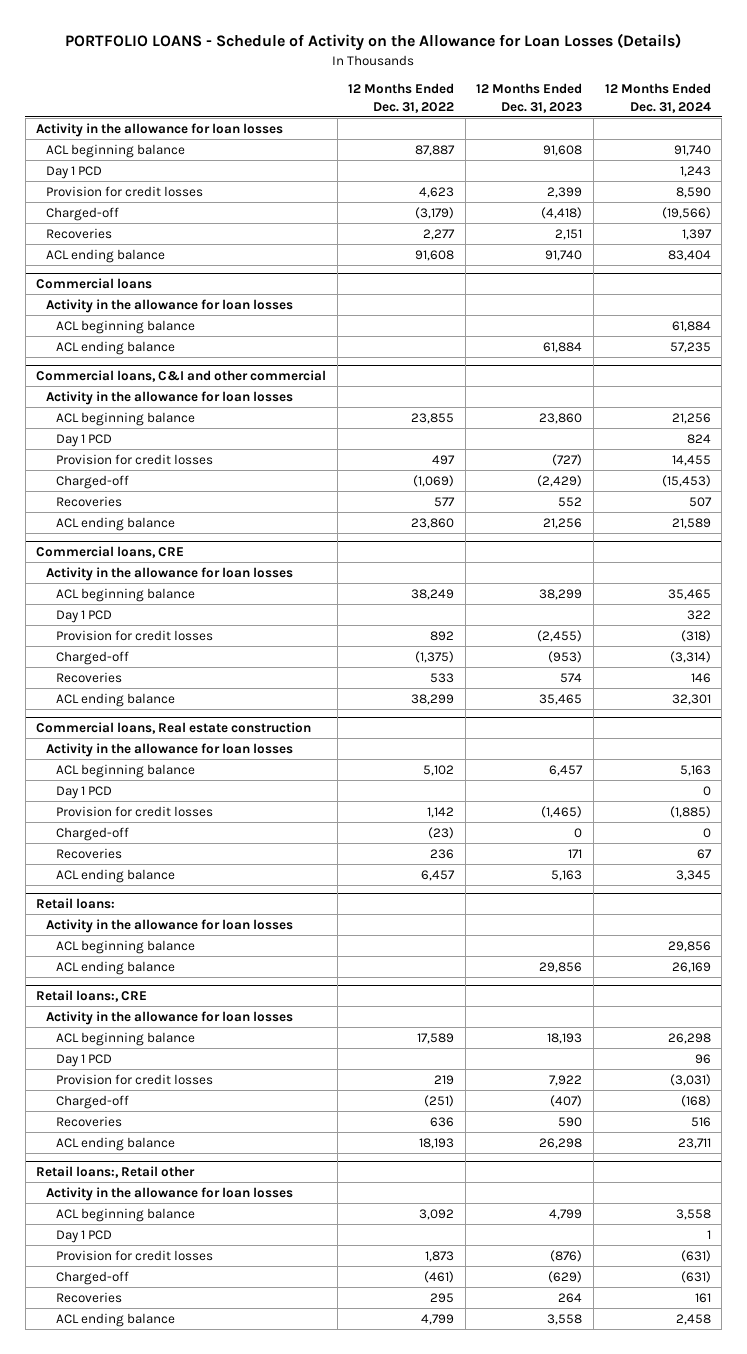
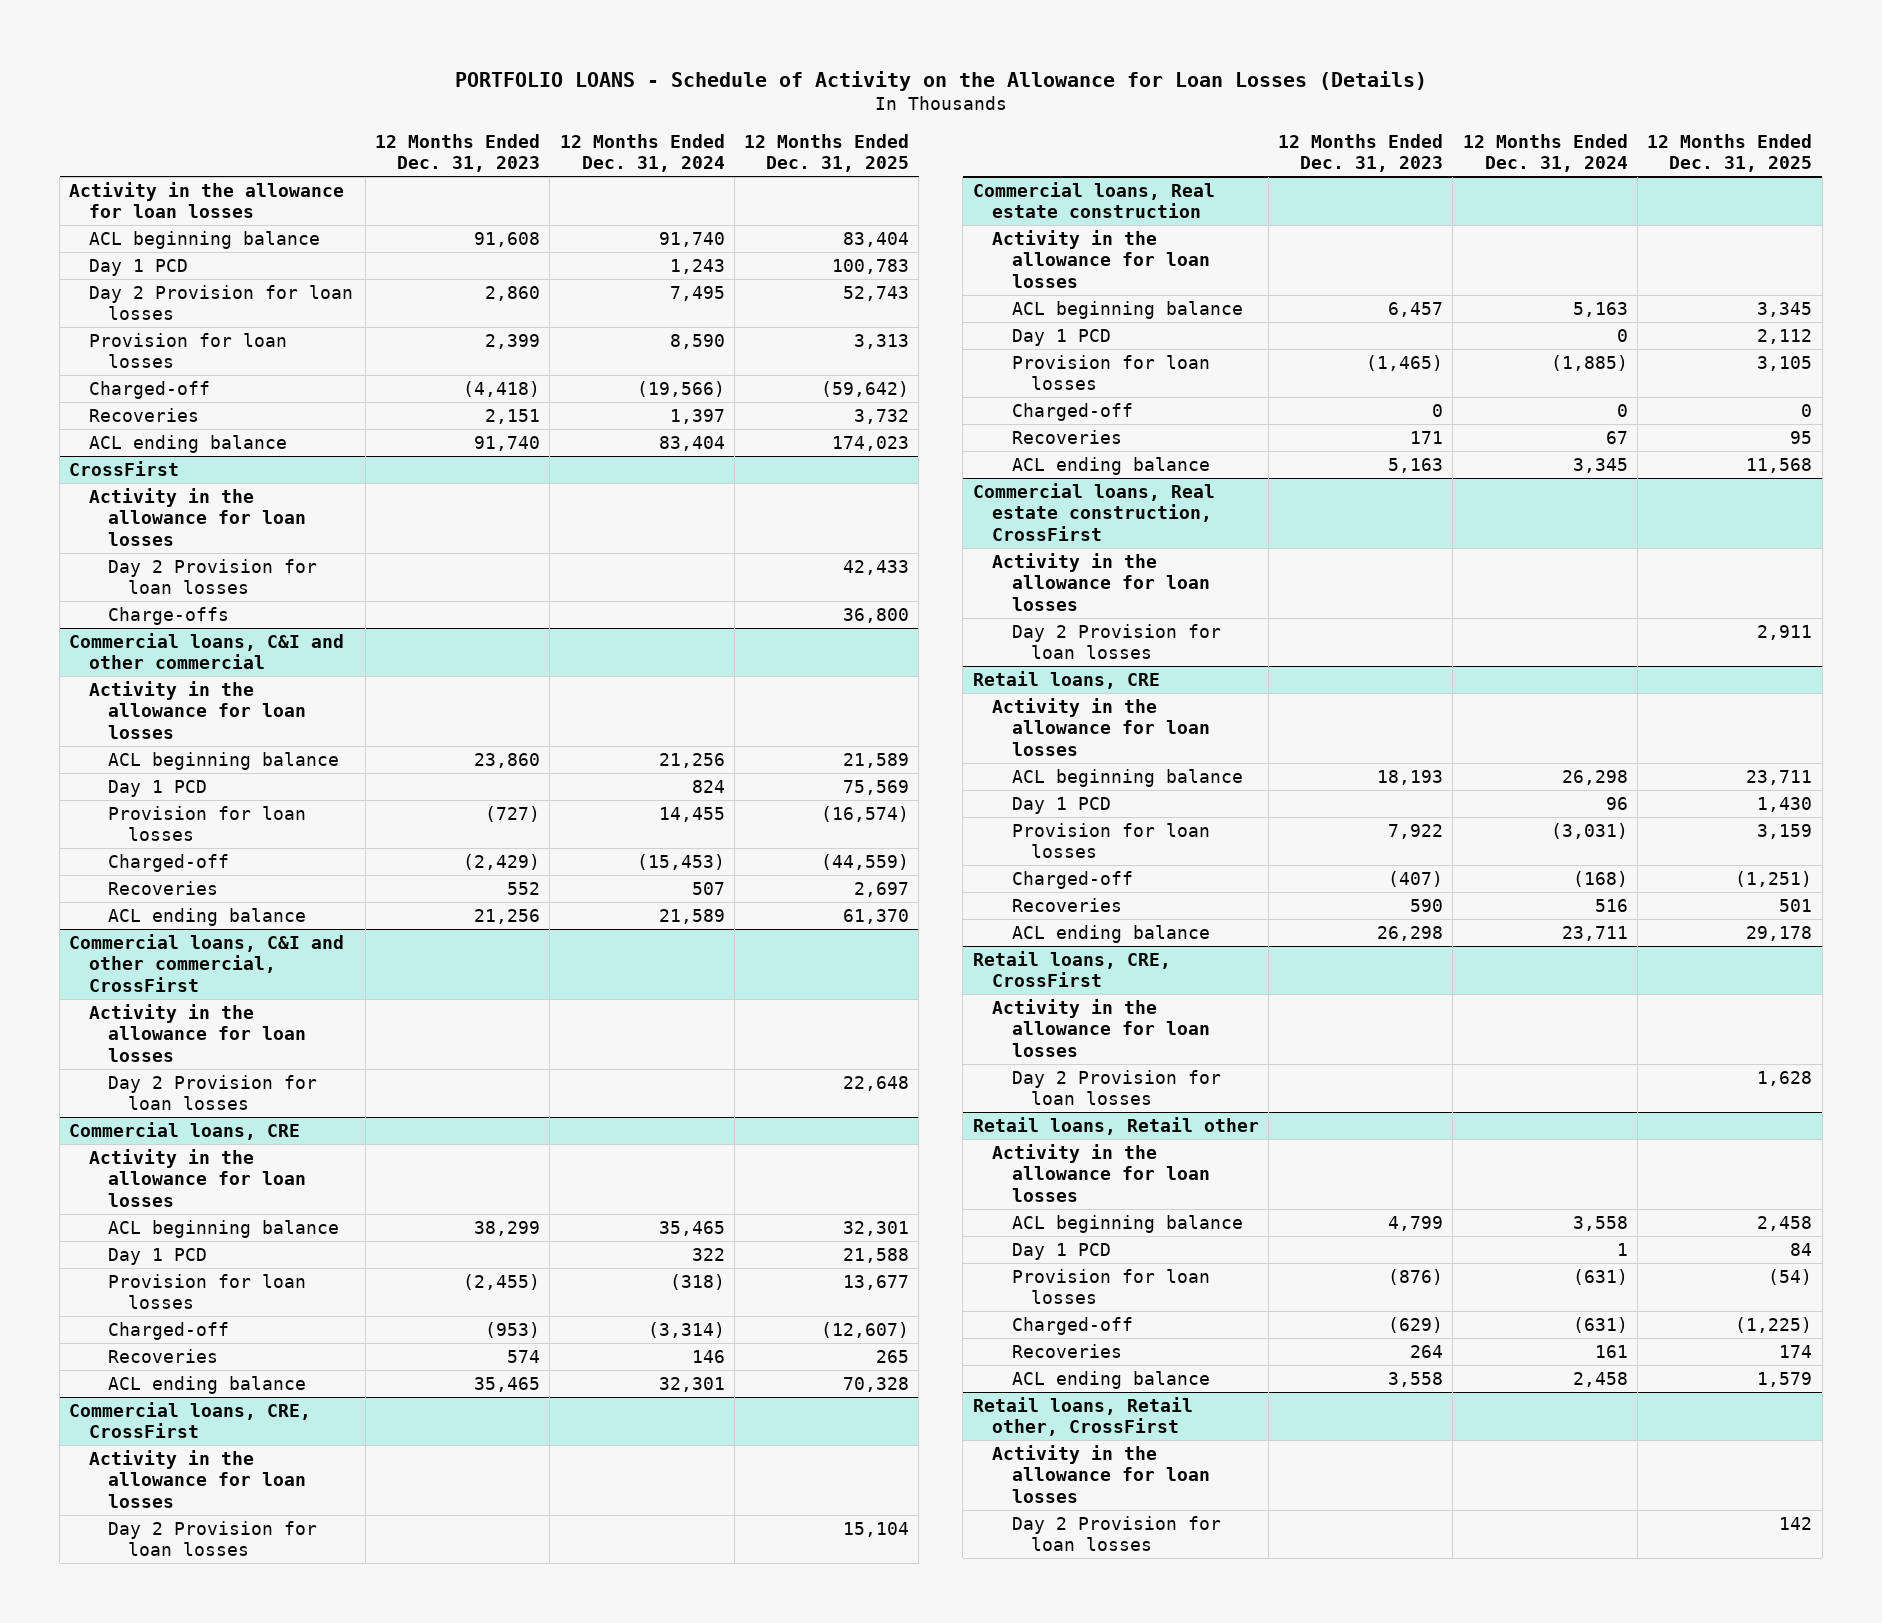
- | 12 Months Ended Dec. 31, 2022 | 12 Months Ended Dec. 31, 2023 | 12 Months Ended Dec. 31, 2024
+ | 12 Months Ended Dec. 31, 2023 | 12 Months Ended Dec. 31, 2024 | 12 Months Ended Dec. 31, 2025
- Provision for credit losses | 4,623 | 2,399 | 8,590
+ Day 2 Provision for loan losses | 2,860 | 7,495 | 52,743
+ Provision for loan losses | 2,399 | 8,590 | 3,313
- Commercial loans
+ CrossFirst
- ACL beginning balance | | | 61,884
- ACL ending balance | | 61,884 | 57,235
+ Day 2 Provision for loan losses | | | 42,433
+ Charge-offs | | | 36,800
@ Commercial loans, C&I and other commercial
- Provision for credit losses | 497 | (727) | 14,455
+ Provision for loan losses | (727) | 14,455 | (16,574)
+ Commercial loans, C&I and other commercial, CrossFirst
+ Activity in the allowance for loan losses
+ Day 2 Provision for loan losses | | | 22,648
@ Commercial loans, CRE
- Provision for credit losses | 892 | (2,455) | (318)
+ Provision for loan losses | (2,455) | (318) | 13,677
+ Commercial loans, CRE, CrossFirst
+ Activity in the allowance for loan losses
+ Day 2 Provision for loan losses | | | 15,104
@ Commercial loans, Real estate construction
- Provision for credit losses | 1,142 | (1,465) | (1,885)
+ Provision for loan losses | (1,465) | (1,885) | 3,105
- Retail loans:
+ Commercial loans, Real estate construction, CrossFirst
- ACL beginning balance | | | 29,856
- ACL ending balance | | 29,856 | 26,169
- Retail loans:, CRE
+ Day 2 Provision for loan losses | | | 2,911
+ Retail loans, CRE
- Provision for credit losses | 219 | 7,922 | (3,031)
+ Provision for loan losses | 7,922 | (3,031) | 3,159
- Retail loans:, Retail other
+ Retail loans, CRE, CrossFirst
+ Day 2 Provision for loan losses | | | 1,628
+ Retail loans, Retail other
+ Activity in the allowance for loan losses
- Provision for credit losses | 1,873 | (876) | (631)
+ Provision for loan losses | (876) | (631) | (54)
+ Retail loans, Retail other, CrossFirst
+ Activity in the allowance for loan losses
+ Day 2 Provision for loan losses | | | 142

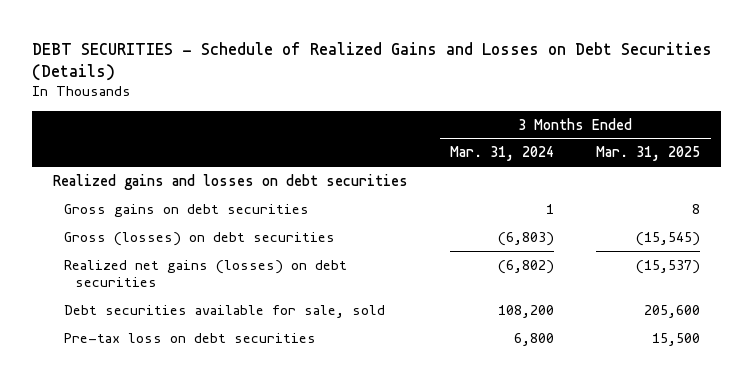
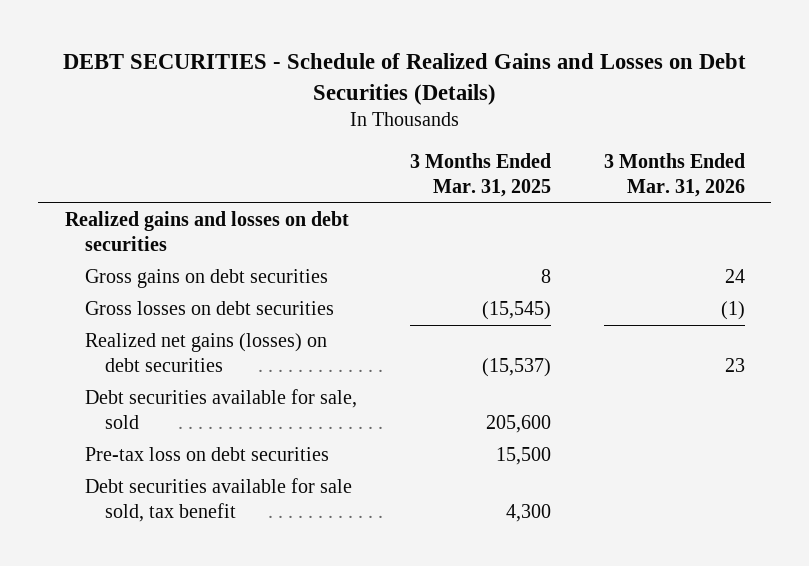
- | 3 Months Ended Mar. 31, 2024 | 3 Months Ended Mar. 31, 2025
+ | 3 Months Ended Mar. 31, 2025 | 3 Months Ended Mar. 31, 2026
- Gross (losses) on debt securities | (6,803) | (15,545)
+ Gross losses on debt securities | (15,545) | (1)
+ Debt securities available for sale sold, tax benefit | 4,300 |

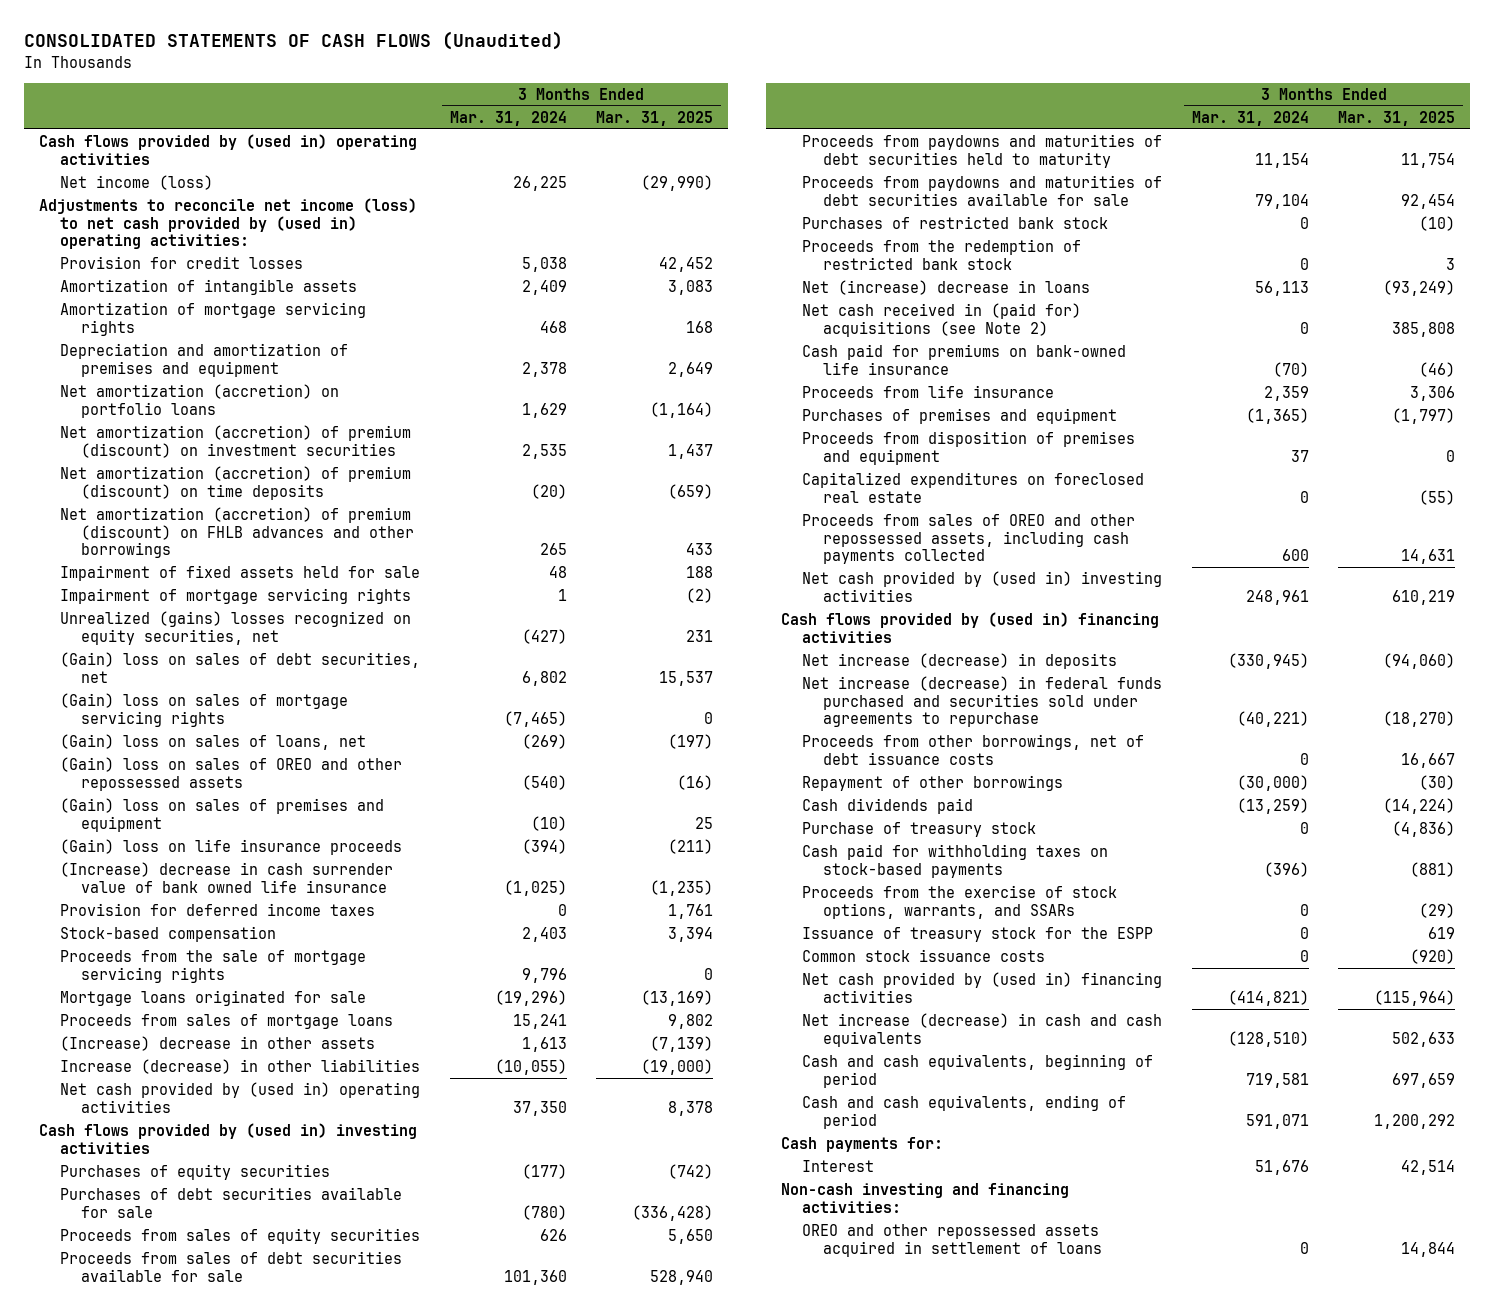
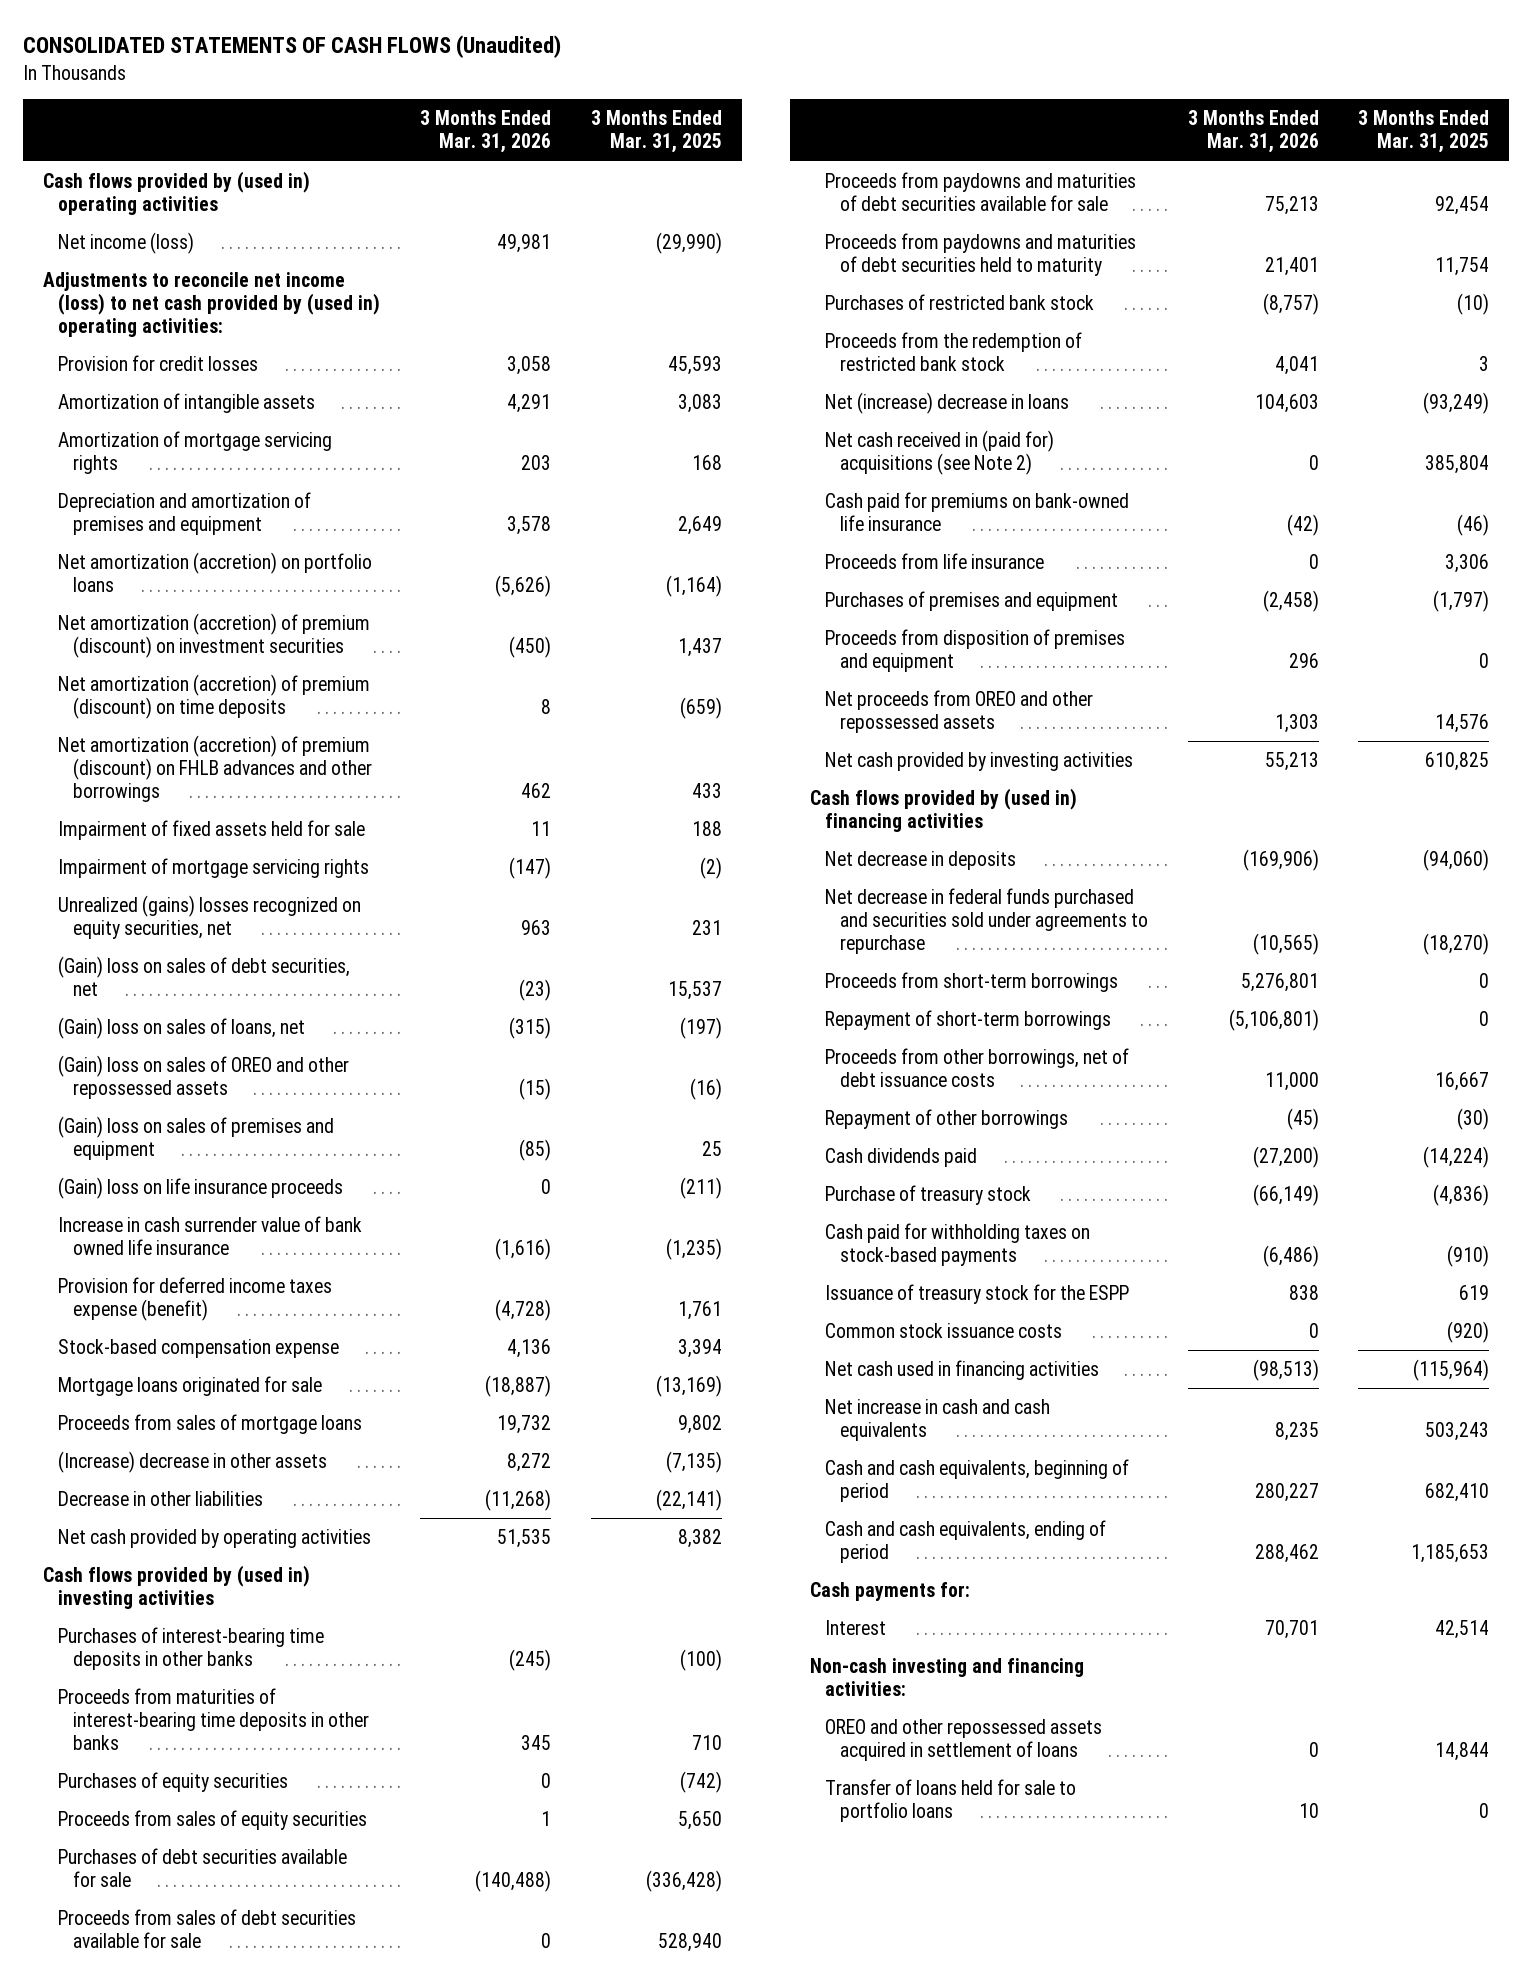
- | 3 Months Ended Mar. 31, 2024 | 3 Months Ended Mar. 31, 2025
+ | 3 Months Ended Mar. 31, 2026 | 3 Months Ended Mar. 31, 2025
- Provision for credit losses | 5,038 | 42,452
+ Provision for credit losses | 3,058 | 45,593
- (Gain) loss on sales of mortgage servicing rights | (7,465) | 0
- (Increase) decrease in cash surrender value of bank owned life insurance | (1,025) | (1,235)
- Provision for deferred income taxes | 0 | 1,761
- Stock-based compensation | 2,403 | 3,394
- Proceeds from the sale of mortgage servicing rights | 9,796 | 0
+ Increase in cash surrender value of bank owned life insurance | (1,616) | (1,235)
+ Provision for deferred income taxes expense (benefit) | (4,728) | 1,761
+ Stock-based compensation expense | 4,136 | 3,394
- (Increase) decrease in other assets | 1,613 | (7,139)
- Increase (decrease) in other liabilities | (10,055) | (19,000)
- Net cash provided by (used in) operating activities | 37,350 | 8,378
+ (Increase) decrease in other assets | 8,272 | (7,135)
+ Decrease in other liabilities | (11,268) | (22,141)
+ Net cash provided by operating activities | 51,535 | 8,382
+ Purchases of interest-bearing time deposits in other banks | (245) | (100)
+ Proceeds from maturities of interest-bearing time deposits in other banks | 345 | 710
moved down: Purchases of debt securities available for sale | (140,488) | (336,428)
moved down: Proceeds from paydowns and maturities of debt securities held to maturity | 21,401 | 11,754
- Net cash received in (paid for) acquisitions (see Note 2) | 0 | 385,808
+ Net cash received in (paid for) acquisitions (see Note 2) | 0 | 385,804
- Capitalized expenditures on foreclosed real estate | 0 | (55)
- Proceeds from sales of OREO and other repossessed assets, including cash payments collected | 600 | 14,631
- Net cash provided by (used in) investing activities | 248,961 | 610,219
+ Net proceeds from OREO and other repossessed assets | 1,303 | 14,576
+ Net cash provided by investing activities | 55,213 | 610,825
- Net increase (decrease) in deposits | (330,945) | (94,060)
- Net increase (decrease) in federal funds purchased and securities sold under agreements to repurchase | (40,221) | (18,270)
+ Net decrease in deposits | (169,906) | (94,060)
+ Net decrease in federal funds purchased and securities sold under agreements to repurchase | (10,565) | (18,270)
+ Proceeds from short-term borrowings | 5,276,801 | 0
+ Repayment of short-term borrowings | (5,106,801) | 0
- Cash paid for withholding taxes on stock-based payments | (396) | (881)
- Proceeds from the exercise of stock options, warrants, and SSARs | 0 | (29)
+ Cash paid for withholding taxes on stock-based payments | (6,486) | (910)
- Net cash provided by (used in) financing activities | (414,821) | (115,964)
- Net increase (decrease) in cash and cash equivalents | (128,510) | 502,633
- Cash and cash equivalents, beginning of period | 719,581 | 697,659
- Cash and cash equivalents, ending of period | 591,071 | 1,200,292
+ Net cash used in financing activities | (98,513) | (115,964)
+ Net increase in cash and cash equivalents | 8,235 | 503,243
+ Cash and cash equivalents, beginning of period | 280,227 | 682,410
+ Cash and cash equivalents, ending of period | 288,462 | 1,185,653
+ Transfer of loans held for sale to portfolio loans | 10 | 0

